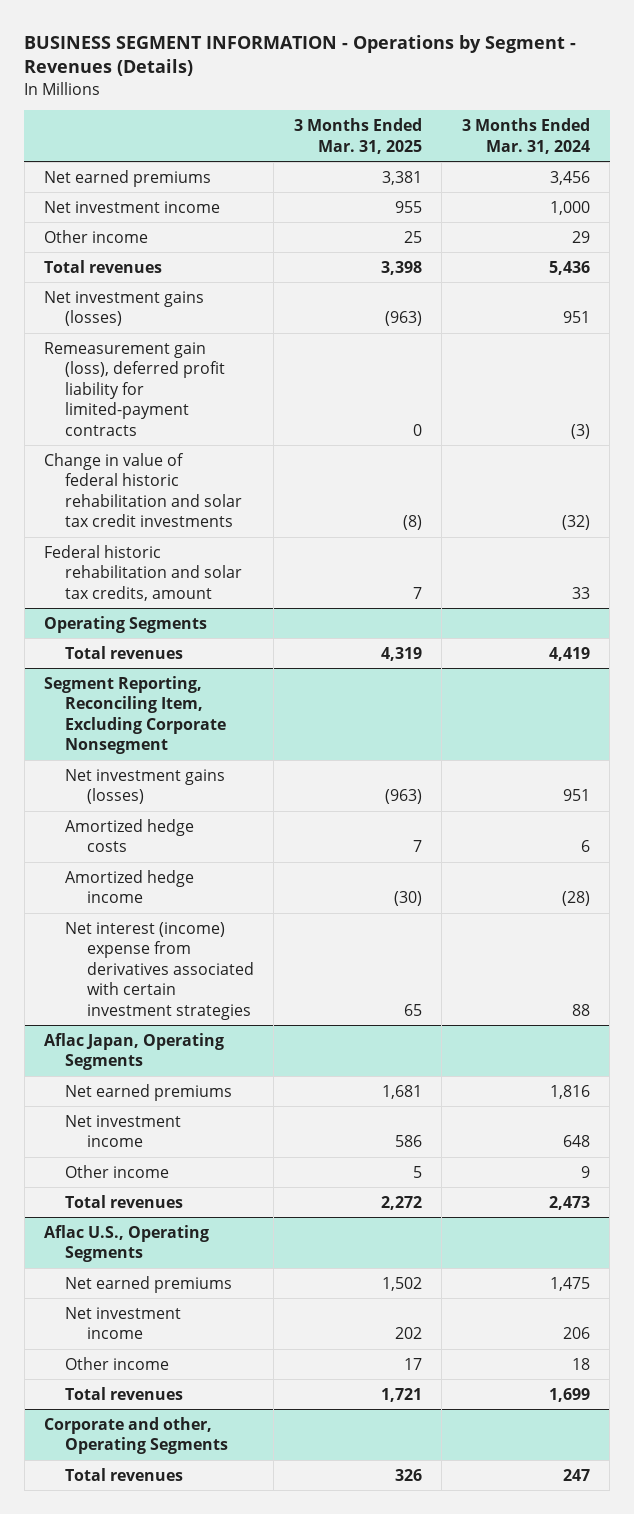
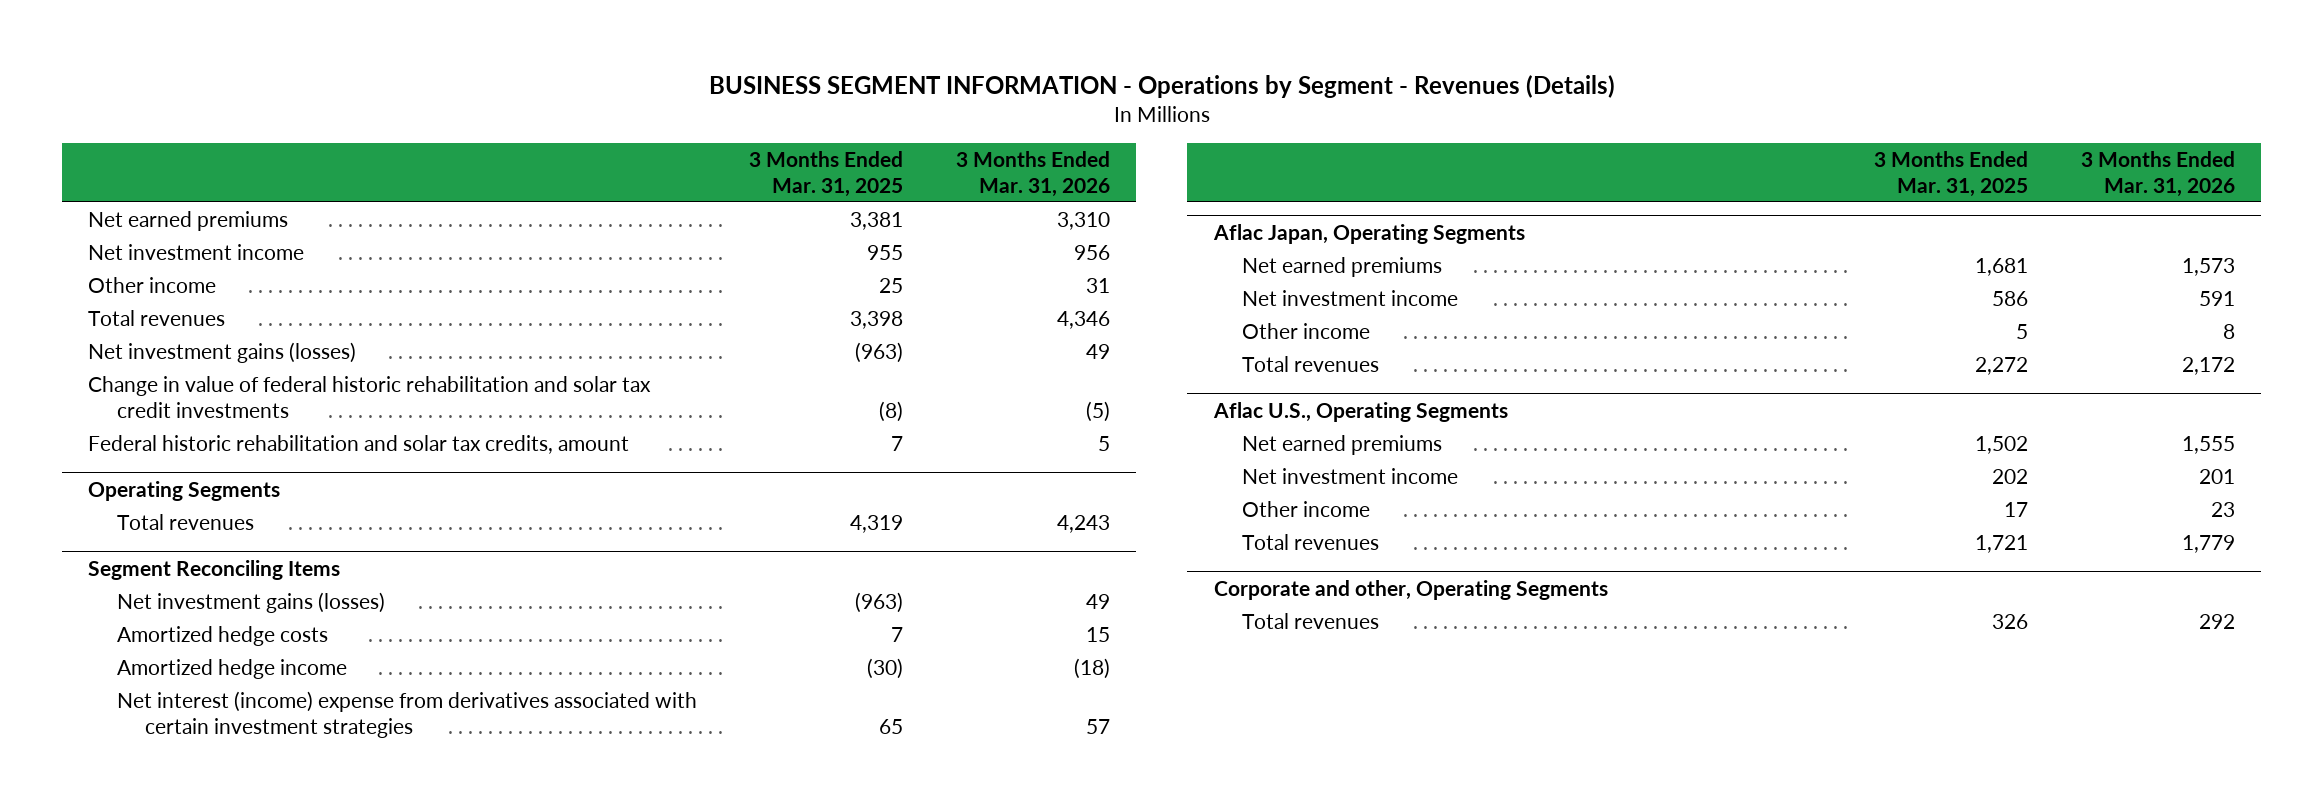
- | 3 Months Ended Mar. 31, 2025 | 3 Months Ended Mar. 31, 2024
+ | 3 Months Ended Mar. 31, 2025 | 3 Months Ended Mar. 31, 2026
- Remeasurement gain (loss), deferred profit liability for limited-payment contracts | 0 | (3)
- Segment Reporting, Reconciling Item, Excluding Corporate Nonsegment
+ Segment Reconciling Items

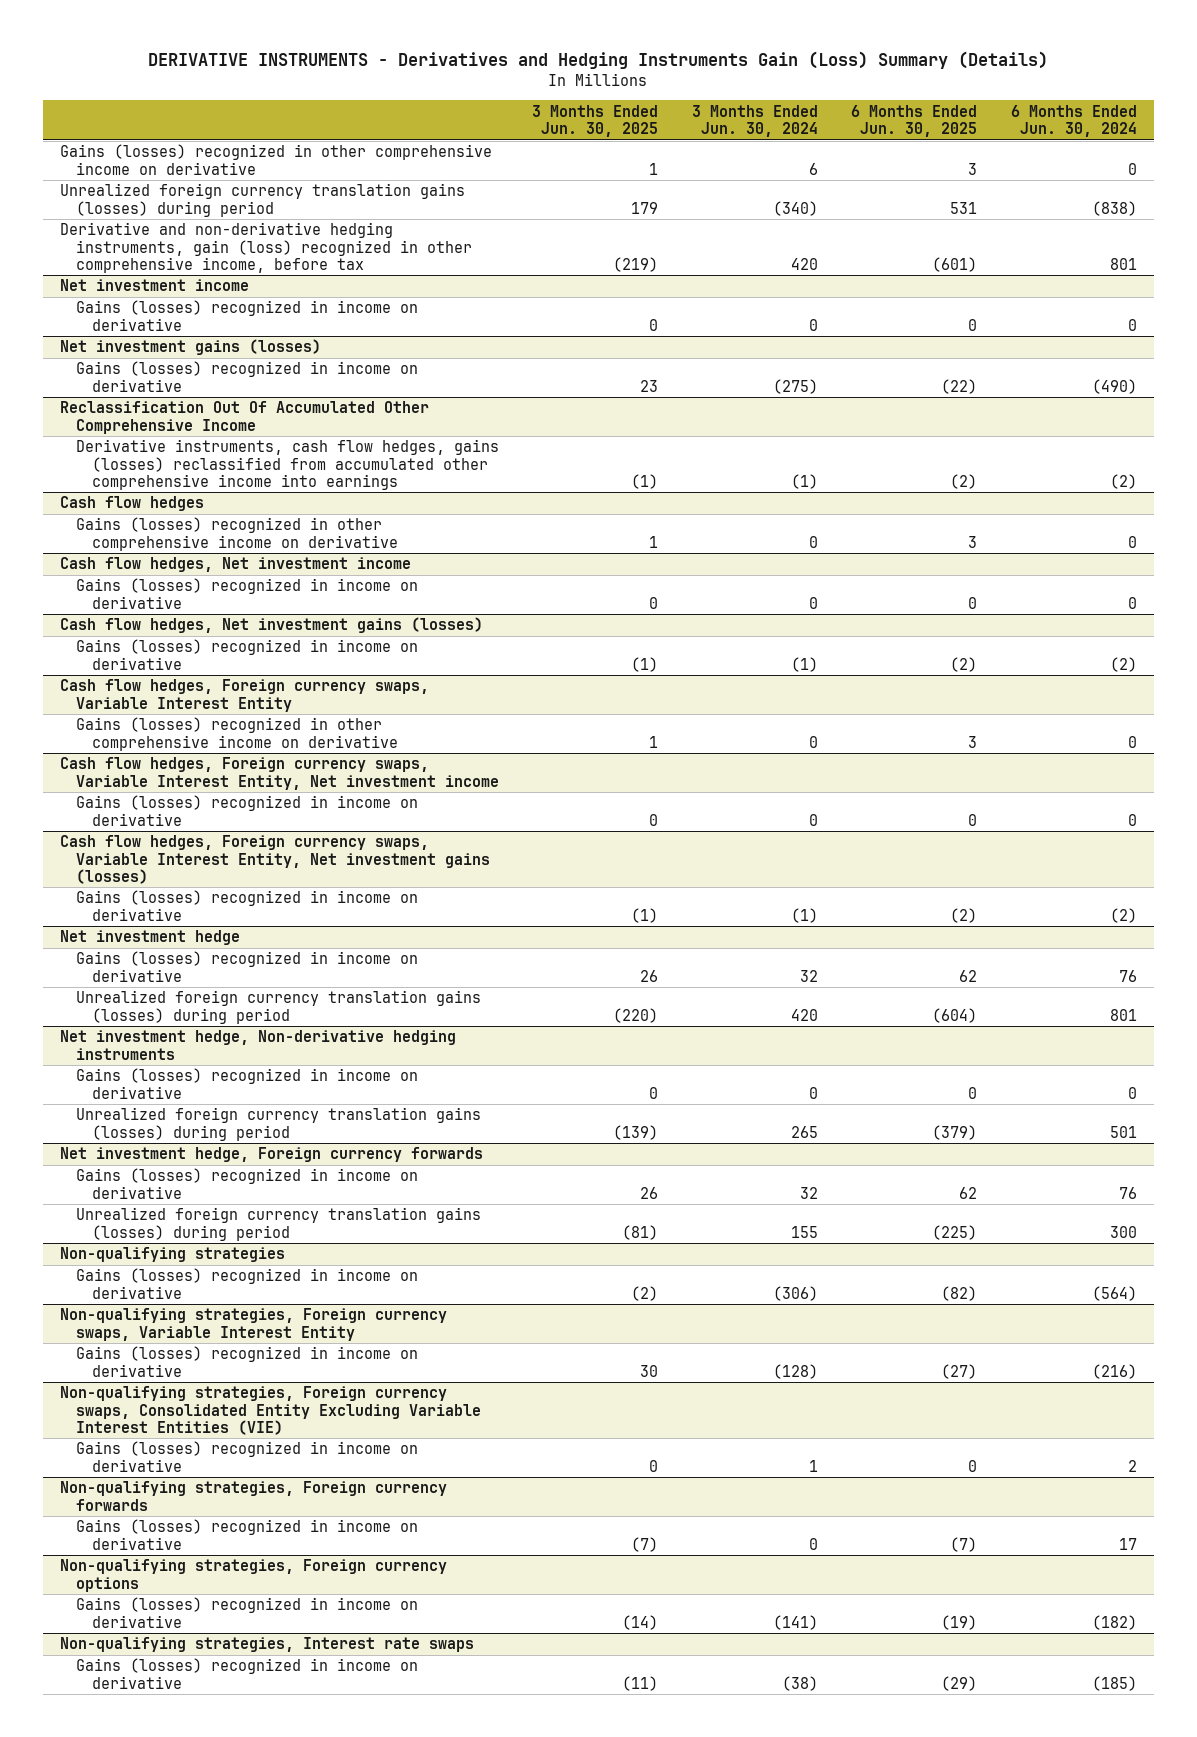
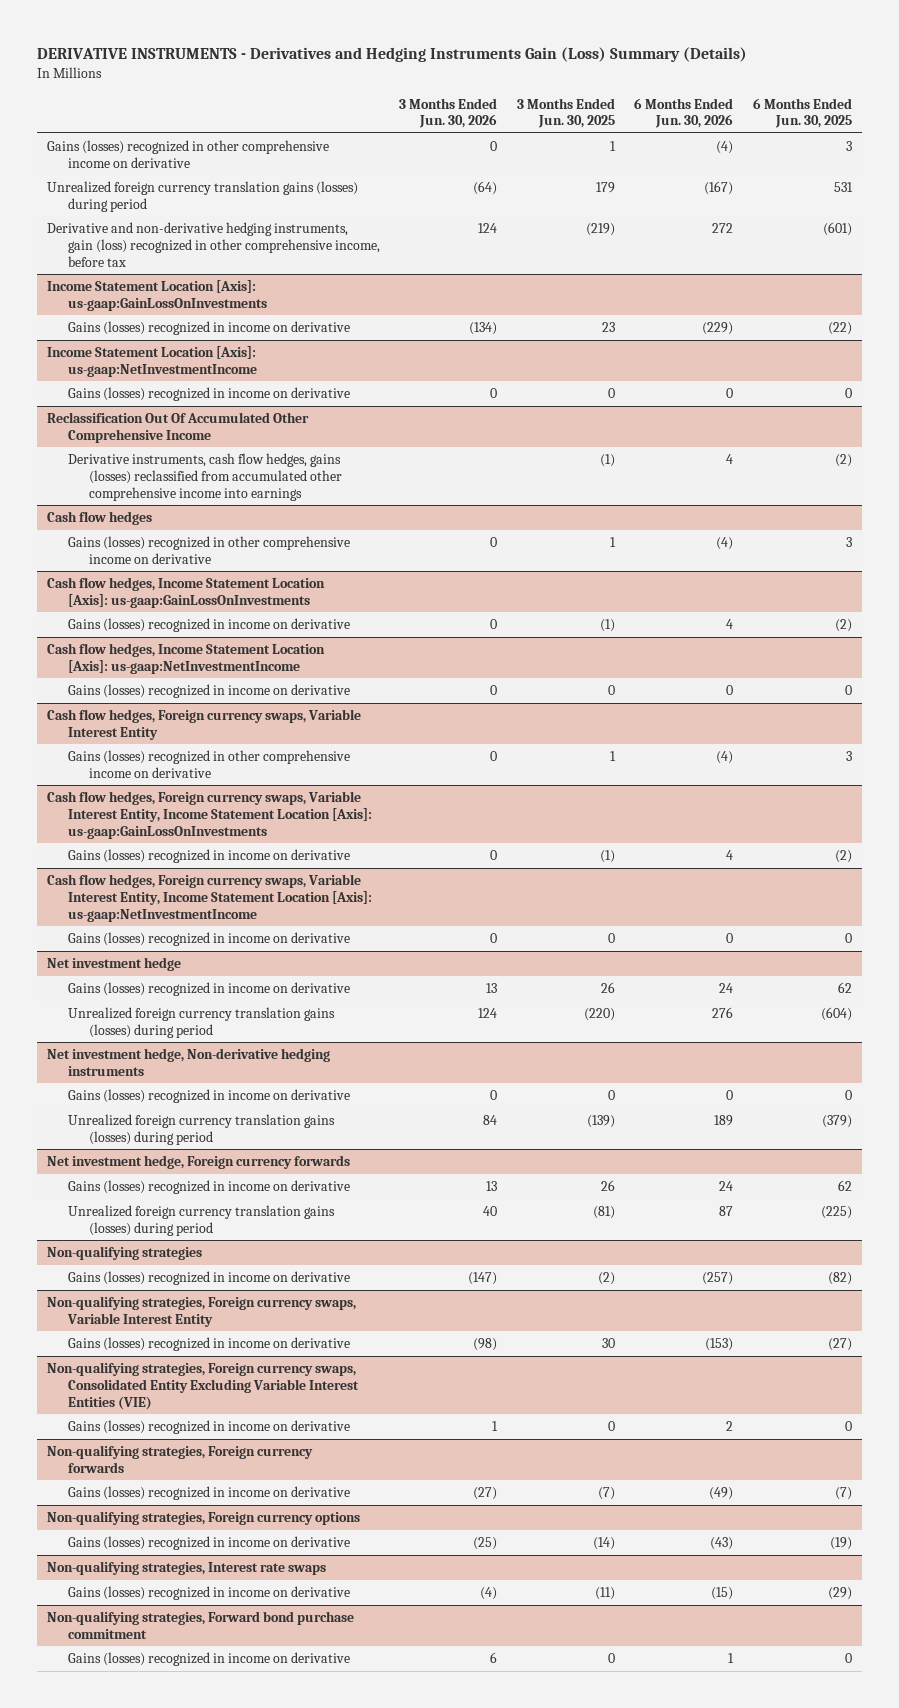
- | 3 Months Ended Jun. 30, 2025 | 3 Months Ended Jun. 30, 2024 | 6 Months Ended Jun. 30, 2025 | 6 Months Ended Jun. 30, 2024
+ | 3 Months Ended Jun. 30, 2026 | 3 Months Ended Jun. 30, 2025 | 6 Months Ended Jun. 30, 2026 | 6 Months Ended Jun. 30, 2025
- Net investment income
- Gains (losses) recognized in income on derivative | 0 | 0 | 0 | 0
- Net investment gains (losses)
+ Income Statement Location [Axis]: us-gaap:GainLossOnInvestments
+ Income Statement Location [Axis]: us-gaap:NetInvestmentIncome
+ Gains (losses) recognized in income on derivative | 0 | 0 | 0 | 0
- Cash flow hedges, Net investment income
- Gains (losses) recognized in income on derivative | 0 | 0 | 0 | 0
- Cash flow hedges, Net investment gains (losses)
+ Cash flow hedges, Income Statement Location [Axis]: us-gaap:GainLossOnInvestments
+ Cash flow hedges, Income Statement Location [Axis]: us-gaap:NetInvestmentIncome
+ Gains (losses) recognized in income on derivative | 0 | 0 | 0 | 0
- Cash flow hedges, Foreign currency swaps, Variable Interest Entity, Net investment income
- Gains (losses) recognized in income on derivative | 0 | 0 | 0 | 0
- Cash flow hedges, Foreign currency swaps, Variable Interest Entity, Net investment gains (losses)
+ Cash flow hedges, Foreign currency swaps, Variable Interest Entity, Income Statement Location [Axis]: us-gaap:GainLossOnInvestments
+ Cash flow hedges, Foreign currency swaps, Variable Interest Entity, Income Statement Location [Axis]: us-gaap:NetInvestmentIncome
+ Gains (losses) recognized in income on derivative | 0 | 0 | 0 | 0
+ Non-qualifying strategies, Forward bond purchase commitment
+ Gains (losses) recognized in income on derivative | 6 | 0 | 1 | 0

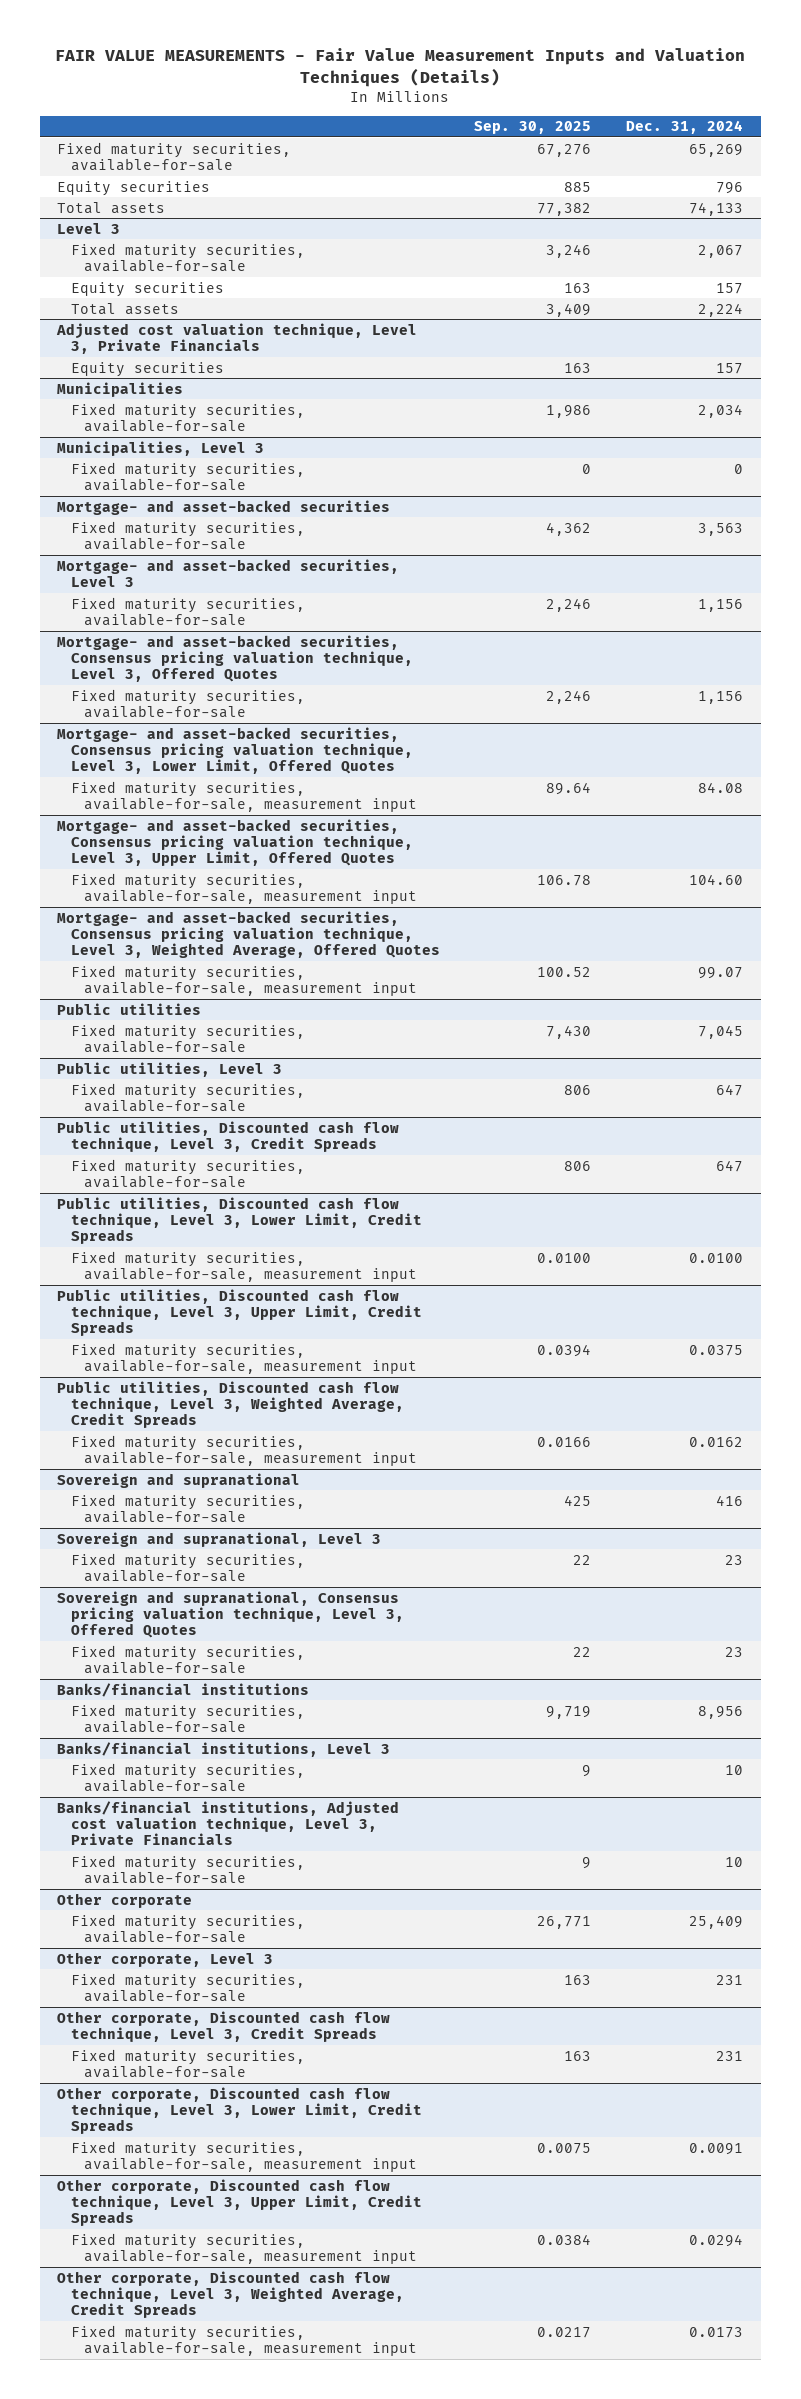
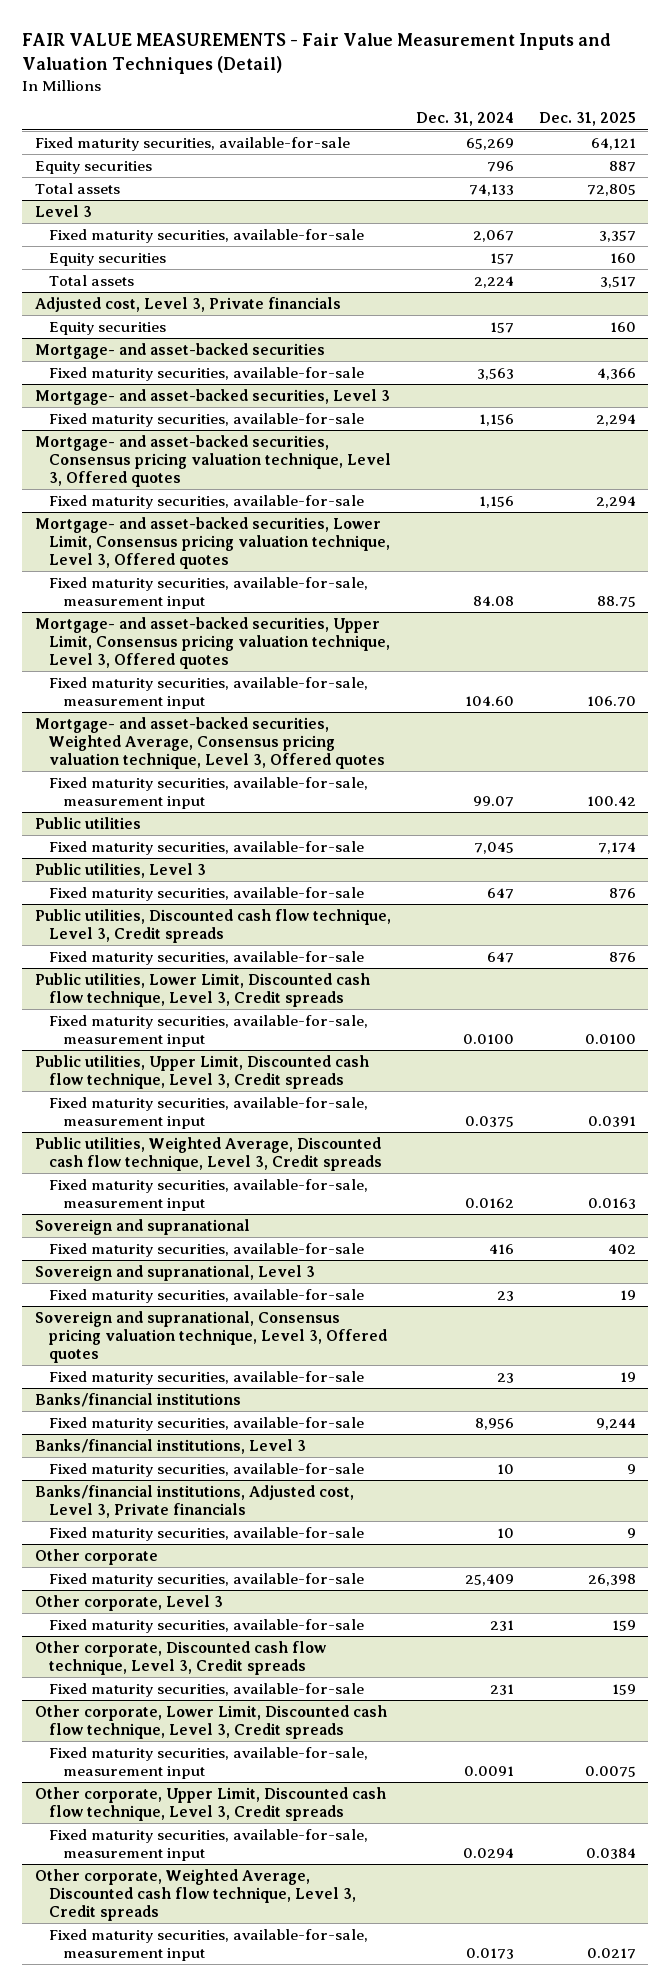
- FAIR VALUE MEASUREMENTS - Fair Value Measurement Inputs and Valuation Techniques (Details)
+ FAIR VALUE MEASUREMENTS - Fair Value Measurement Inputs and Valuation Techniques (Detail)
- | Sep. 30, 2025 | Dec. 31, 2024
+ | Dec. 31, 2024 | Dec. 31, 2025
- Adjusted cost valuation technique, Level 3, Private Financials
+ Adjusted cost, Level 3, Private financials
- Municipalities
- Fixed maturity securities, available-for-sale | 1,986 | 2,034
- Municipalities, Level 3
- Fixed maturity securities, available-for-sale | 0 | 0
- Mortgage- and asset-backed securities, Consensus pricing valuation technique, Level 3, Offered Quotes
+ Mortgage- and asset-backed securities, Consensus pricing valuation technique, Level 3, Offered quotes
- Mortgage- and asset-backed securities, Consensus pricing valuation technique, Level 3, Lower Limit, Offered Quotes
+ Mortgage- and asset-backed securities, Lower Limit, Consensus pricing valuation technique, Level 3, Offered quotes
- Mortgage- and asset-backed securities, Consensus pricing valuation technique, Level 3, Upper Limit, Offered Quotes
+ Mortgage- and asset-backed securities, Upper Limit, Consensus pricing valuation technique, Level 3, Offered quotes
- Mortgage- and asset-backed securities, Consensus pricing valuation technique, Level 3, Weighted Average, Offered Quotes
+ Mortgage- and asset-backed securities, Weighted Average, Consensus pricing valuation technique, Level 3, Offered quotes
- Public utilities, Discounted cash flow technique, Level 3, Credit Spreads
+ Public utilities, Discounted cash flow technique, Level 3, Credit spreads
- Public utilities, Discounted cash flow technique, Level 3, Lower Limit, Credit Spreads
+ Public utilities, Lower Limit, Discounted cash flow technique, Level 3, Credit spreads
- Public utilities, Discounted cash flow technique, Level 3, Upper Limit, Credit Spreads
+ Public utilities, Upper Limit, Discounted cash flow technique, Level 3, Credit spreads
- Public utilities, Discounted cash flow technique, Level 3, Weighted Average, Credit Spreads
+ Public utilities, Weighted Average, Discounted cash flow technique, Level 3, Credit spreads
- Sovereign and supranational, Consensus pricing valuation technique, Level 3, Offered Quotes
+ Sovereign and supranational, Consensus pricing valuation technique, Level 3, Offered quotes
- Banks/financial institutions, Adjusted cost valuation technique, Level 3, Private Financials
+ Banks/financial institutions, Adjusted cost, Level 3, Private financials
- Other corporate, Discounted cash flow technique, Level 3, Credit Spreads
+ Other corporate, Discounted cash flow technique, Level 3, Credit spreads
- Other corporate, Discounted cash flow technique, Level 3, Lower Limit, Credit Spreads
+ Other corporate, Lower Limit, Discounted cash flow technique, Level 3, Credit spreads
- Other corporate, Discounted cash flow technique, Level 3, Upper Limit, Credit Spreads
+ Other corporate, Upper Limit, Discounted cash flow technique, Level 3, Credit spreads
- Other corporate, Discounted cash flow technique, Level 3, Weighted Average, Credit Spreads
+ Other corporate, Weighted Average, Discounted cash flow technique, Level 3, Credit spreads

